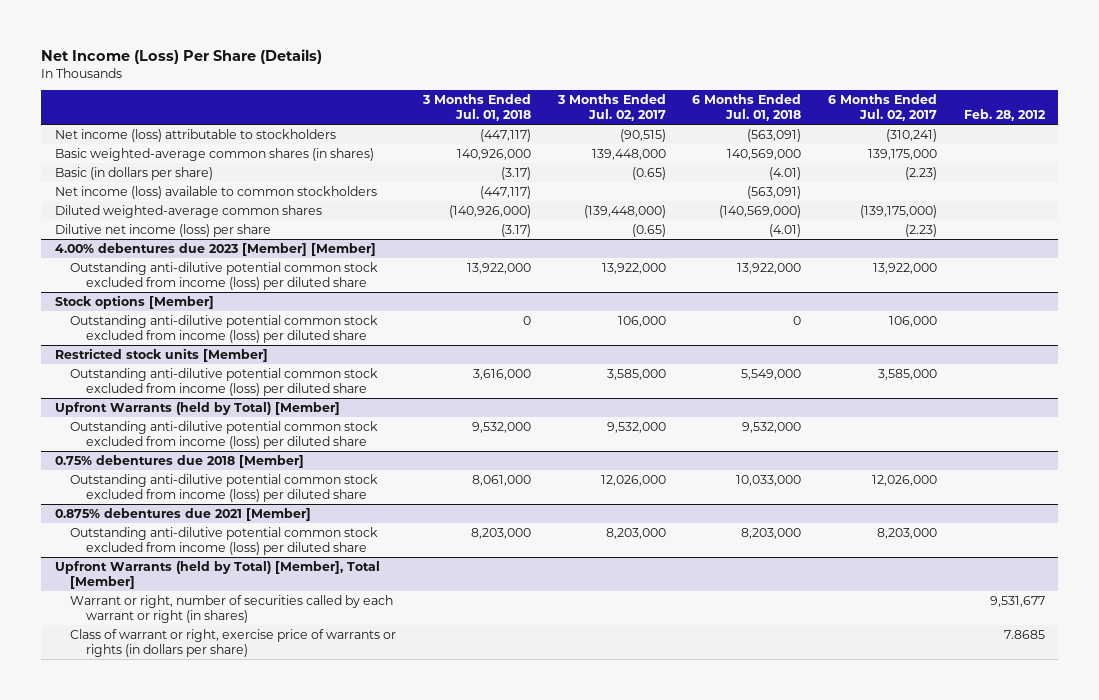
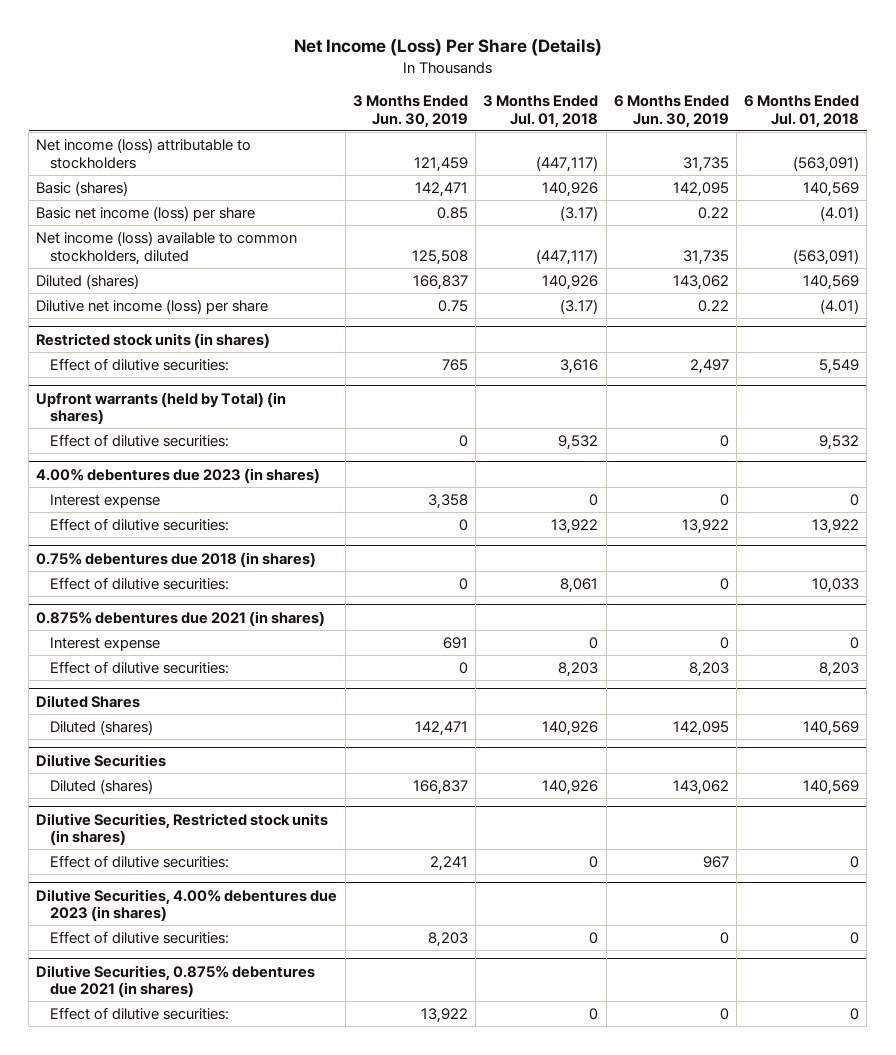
- | 3 Months Ended Jul. 01, 2018 | 3 Months Ended Jul. 02, 2017 | 6 Months Ended Jul. 01, 2018 | 6 Months Ended Jul. 02, 2017 | Feb. 28, 2012
+ | 3 Months Ended Jun. 30, 2019 | 3 Months Ended Jul. 01, 2018 | 6 Months Ended Jun. 30, 2019 | 6 Months Ended Jul. 01, 2018
- Basic weighted-average common shares (in shares) | 140,926,000 | 139,448,000 | 140,569,000 | 139,175,000 |
- Basic (in dollars per share) | (3.17) | (0.65) | (4.01) | (2.23) |
- Net income (loss) available to common stockholders | (447,117) | | (563,091) | |
- Diluted weighted-average common shares | (140,926,000) | (139,448,000) | (140,569,000) | (139,175,000) |
+ Basic (shares) | 142,471 | 140,926 | 142,095 | 140,569
+ Basic net income (loss) per share | 0.85 | (3.17) | 0.22 | (4.01)
+ Net income (loss) available to common stockholders, diluted | 125,508 | (447,117) | 31,735 | (563,091)
+ Diluted (shares) | 166,837 | 140,926 | 143,062 | 140,569
- 4.00% debentures due 2023 [Member] [Member]
- Outstanding anti-dilutive potential common stock excluded from income (loss) per diluted share | 13,922,000 | 13,922,000 | 13,922,000 | 13,922,000 |
- Stock options [Member]
- Outstanding anti-dilutive potential common stock excluded from income (loss) per diluted share | 0 | 106,000 | 0 | 106,000 |
- Restricted stock units [Member]
- Outstanding anti-dilutive potential common stock excluded from income (loss) per diluted share | 3,616,000 | 3,585,000 | 5,549,000 | 3,585,000 |
- Upfront Warrants (held by Total) [Member]
- Outstanding anti-dilutive potential common stock excluded from income (loss) per diluted share | 9,532,000 | 9,532,000 | 9,532,000 | |
- 0.75% debentures due 2018 [Member]
- Outstanding anti-dilutive potential common stock excluded from income (loss) per diluted share | 8,061,000 | 12,026,000 | 10,033,000 | 12,026,000 |
- 0.875% debentures due 2021 [Member]
- Outstanding anti-dilutive potential common stock excluded from income (loss) per diluted share | 8,203,000 | 8,203,000 | 8,203,000 | 8,203,000 |
- Upfront Warrants (held by Total) [Member], Total [Member]
- Warrant or right, number of securities called by each warrant or right (in shares) | | | | | 9,531,677
- Class of warrant or right, exercise price of warrants or rights (in dollars per share) | | | | | 7.8685
+ Restricted stock units (in shares)
+ Effect of dilutive securities: | 765 | 3,616 | 2,497 | 5,549
+ Upfront warrants (held by Total) (in shares)
+ Effect of dilutive securities: | 0 | 9,532 | 0 | 9,532
+ 4.00% debentures due 2023 (in shares)
+ Interest expense | 3,358 | 0 | 0 | 0
+ Effect of dilutive securities: | 0 | 13,922 | 13,922 | 13,922
+ 0.75% debentures due 2018 (in shares)
+ Effect of dilutive securities: | 0 | 8,061 | 0 | 10,033
+ 0.875% debentures due 2021 (in shares)
+ Interest expense | 691 | 0 | 0 | 0
+ Effect of dilutive securities: | 0 | 8,203 | 8,203 | 8,203
+ Diluted Shares
+ Diluted (shares) | 142,471 | 140,926 | 142,095 | 140,569
+ Dilutive Securities
+ Diluted (shares) | 166,837 | 140,926 | 143,062 | 140,569
+ Dilutive Securities, Restricted stock units (in shares)
+ Effect of dilutive securities: | 2,241 | 0 | 967 | 0
+ Dilutive Securities, 4.00% debentures due 2023 (in shares)
+ Effect of dilutive securities: | 8,203 | 0 | 0 | 0
+ Dilutive Securities, 0.875% debentures due 2021 (in shares)
+ Effect of dilutive securities: | 13,922 | 0 | 0 | 0

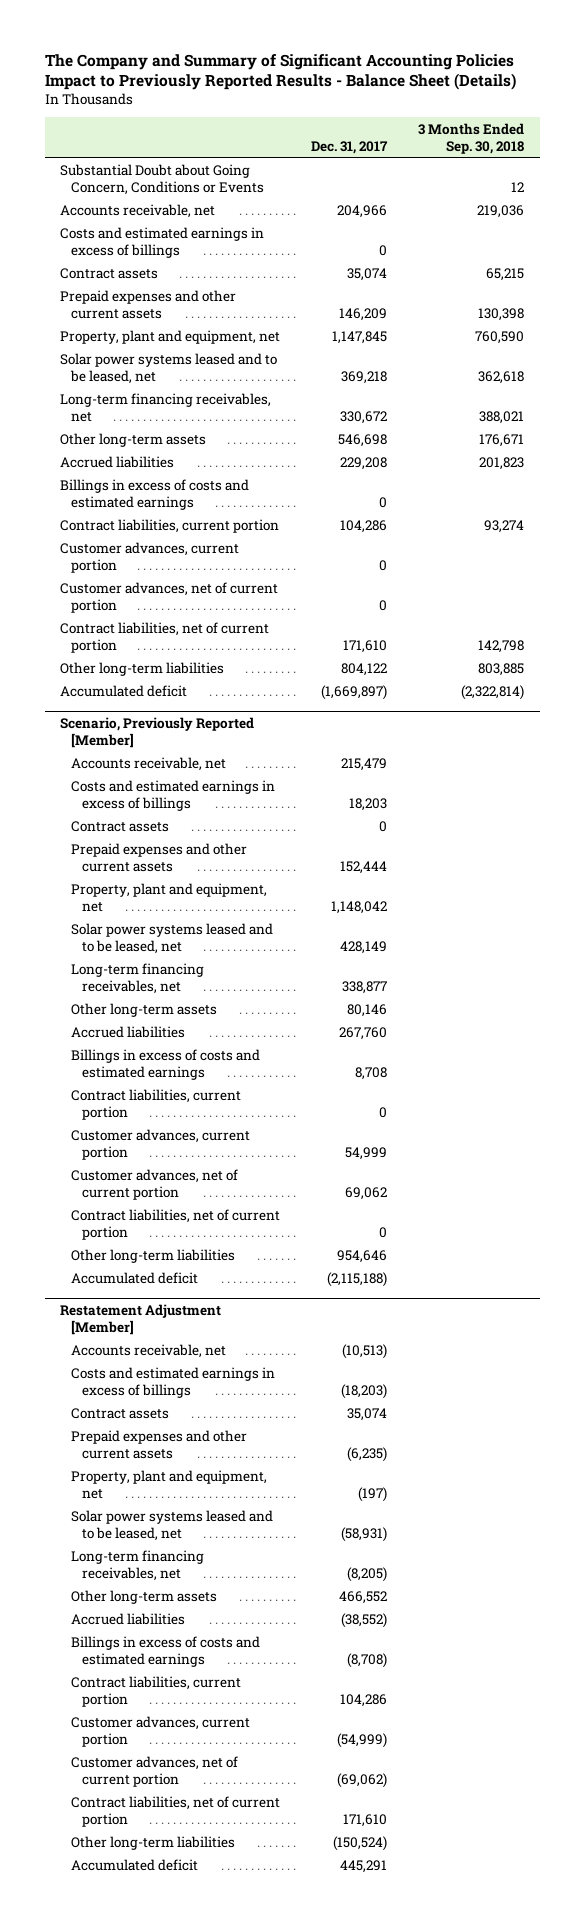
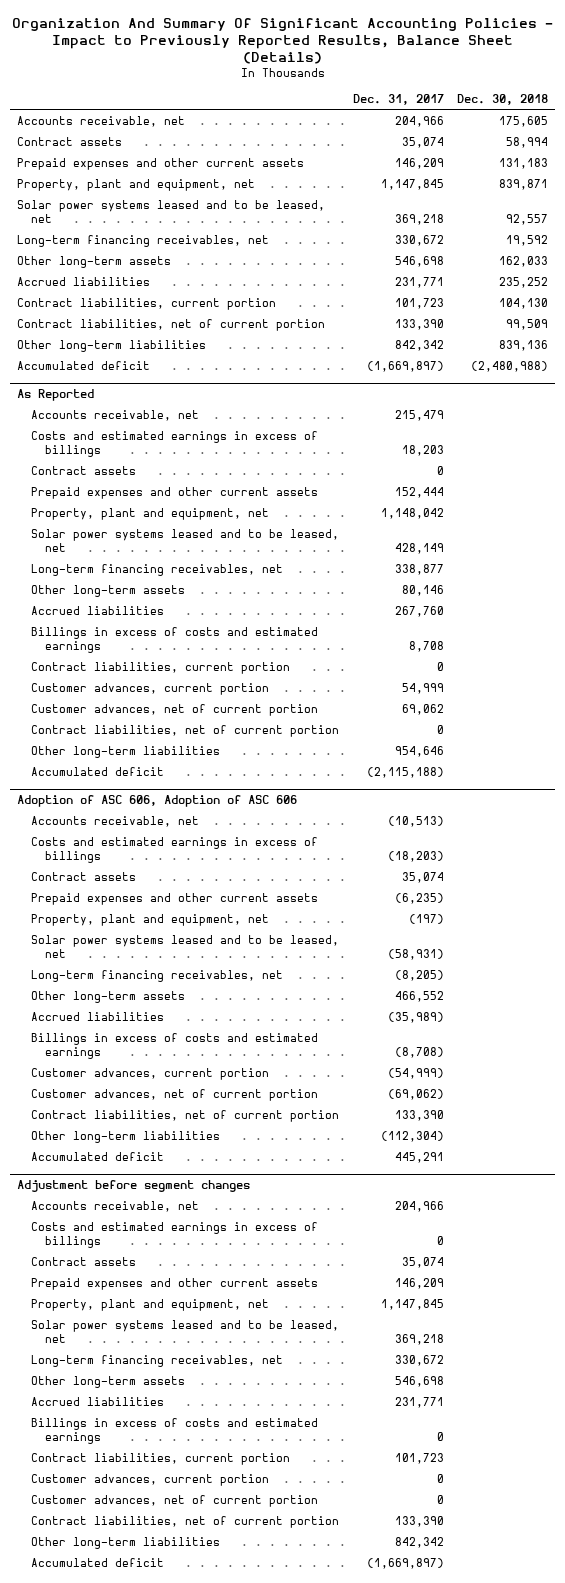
- The Company and Summary of Significant Accounting Policies Impact to Previously Reported Results - Balance Sheet (Details)
+ Organization And Summary Of Significant Accounting Policies - Impact to Previously Reported Results, Balance Sheet (Details)
- | Dec. 31, 2017 | 3 Months Ended Sep. 30, 2018
+ | Dec. 31, 2017 | Dec. 30, 2018
- Substantial Doubt about Going Concern, Conditions or Events | | 12
- Costs and estimated earnings in excess of billings | 0 |
- Accrued liabilities | 229,208 | 201,823
- Billings in excess of costs and estimated earnings | 0 |
- Contract liabilities, current portion | 104,286 | 93,274
- Customer advances, current portion | 0 |
- Customer advances, net of current portion | 0 |
- Contract liabilities, net of current portion | 171,610 | 142,798
- Other long-term liabilities | 804,122 | 803,885
+ Accrued liabilities | 231,771 | 235,252
+ Contract liabilities, current portion | 101,723 | 104,130
+ Contract liabilities, net of current portion | 133,390 | 99,509
+ Other long-term liabilities | 842,342 | 839,136
- Scenario, Previously Reported [Member]
+ As Reported
- Restatement Adjustment [Member]
+ Adoption of ASC 606, Adoption of ASC 606
- Accrued liabilities | (38,552) |
+ Accrued liabilities | (35,989) |
- Contract liabilities, current portion | 104,286 |
- Contract liabilities, net of current portion | 171,610 |
- Other long-term liabilities | (150,524) |
+ Contract liabilities, net of current portion | 133,390 |
+ Other long-term liabilities | (112,304) |
+ Adjustment before segment changes
+ Accounts receivable, net | 204,966 |
+ Costs and estimated earnings in excess of billings | 0 |
+ Contract assets | 35,074 |
+ Prepaid expenses and other current assets | 146,209 |
+ Property, plant and equipment, net | 1,147,845 |
+ Solar power systems leased and to be leased, net | 369,218 |
+ Long-term financing receivables, net | 330,672 |
+ Other long-term assets | 546,698 |
+ Accrued liabilities | 231,771 |
+ Billings in excess of costs and estimated earnings | 0 |
+ Contract liabilities, current portion | 101,723 |
+ Customer advances, current portion | 0 |
+ Customer advances, net of current portion | 0 |
+ Contract liabilities, net of current portion | 133,390 |
+ Other long-term liabilities | 842,342 |
+ Accumulated deficit | (1,669,897) |

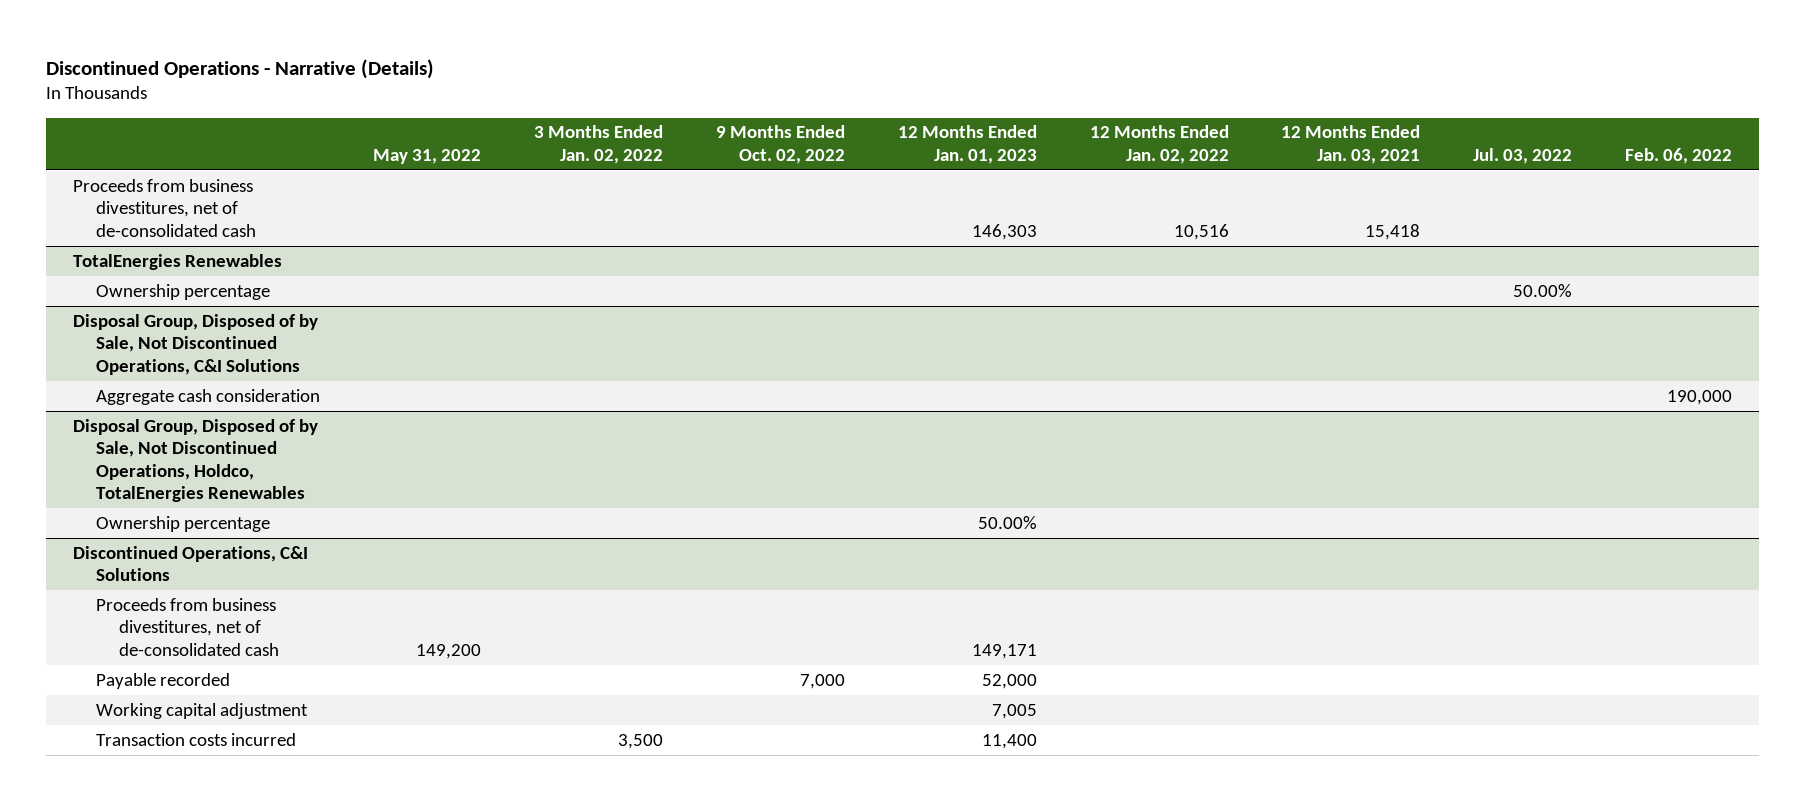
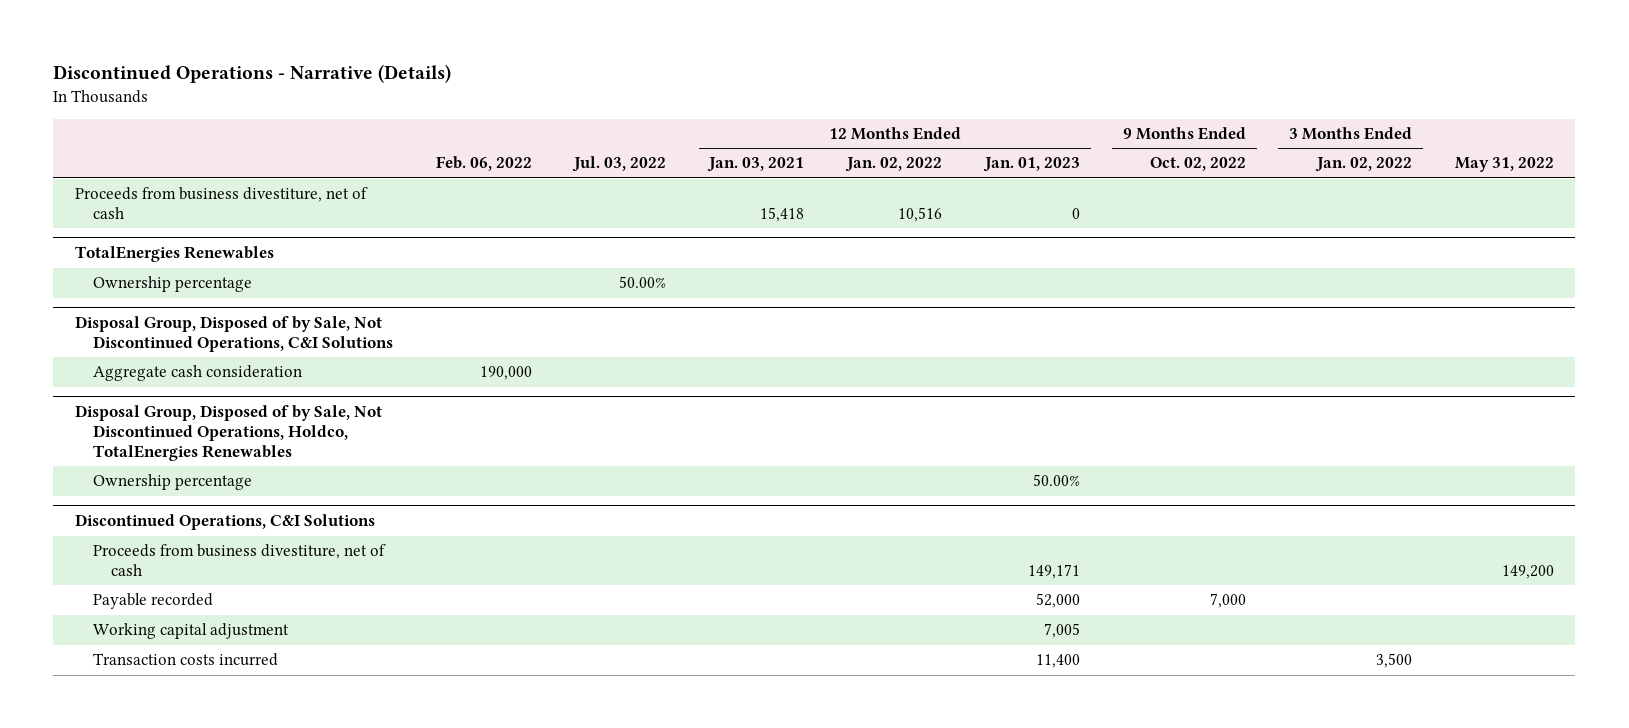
- | May 31, 2022 | 3 Months Ended Jan. 02, 2022 | 9 Months Ended Oct. 02, 2022 | 12 Months Ended Jan. 01, 2023 | 12 Months Ended Jan. 02, 2022 | 12 Months Ended Jan. 03, 2021 | Jul. 03, 2022 | Feb. 06, 2022
+ | Feb. 06, 2022 | Jul. 03, 2022 | 12 Months Ended Jan. 03, 2021 | 12 Months Ended Jan. 02, 2022 | 12 Months Ended Jan. 01, 2023 | 9 Months Ended Oct. 02, 2022 | 3 Months Ended Jan. 02, 2022 | May 31, 2022
- Proceeds from business divestitures, net of de-consolidated cash | | | | 146,303 | 10,516 | 15,418 | |
+ Proceeds from business divestiture, net of cash | | | 15,418 | 10,516 | 0 | | |
@ Discontinued Operations, C&I Solutions
- Proceeds from business divestitures, net of de-consolidated cash | 149,200 | | | 149,171 | | | |
+ Proceeds from business divestiture, net of cash | | | | | 149,171 | | | 149,200

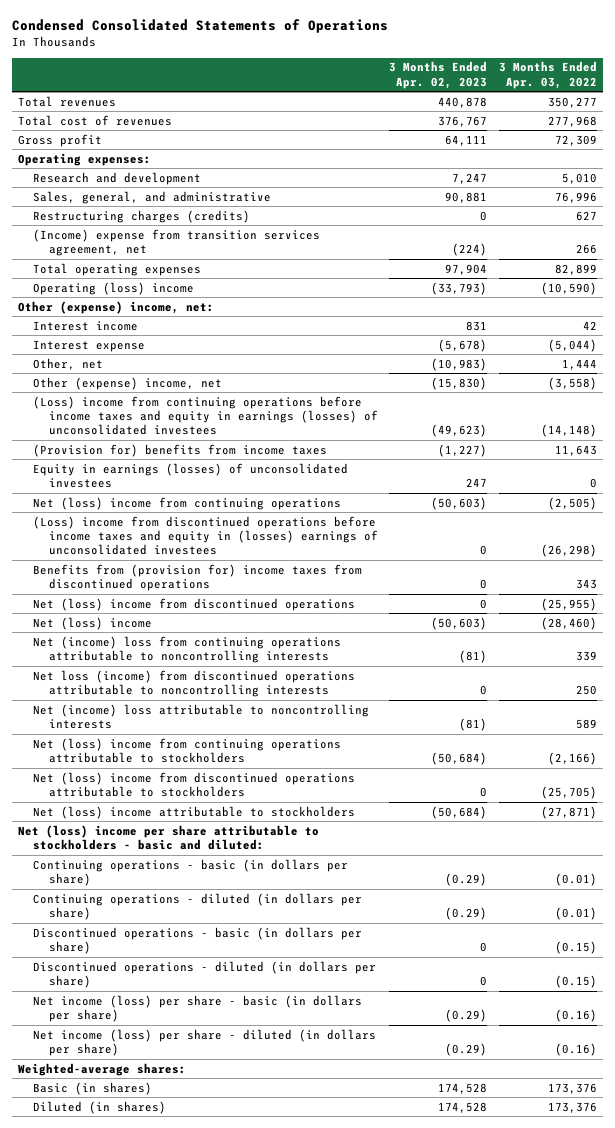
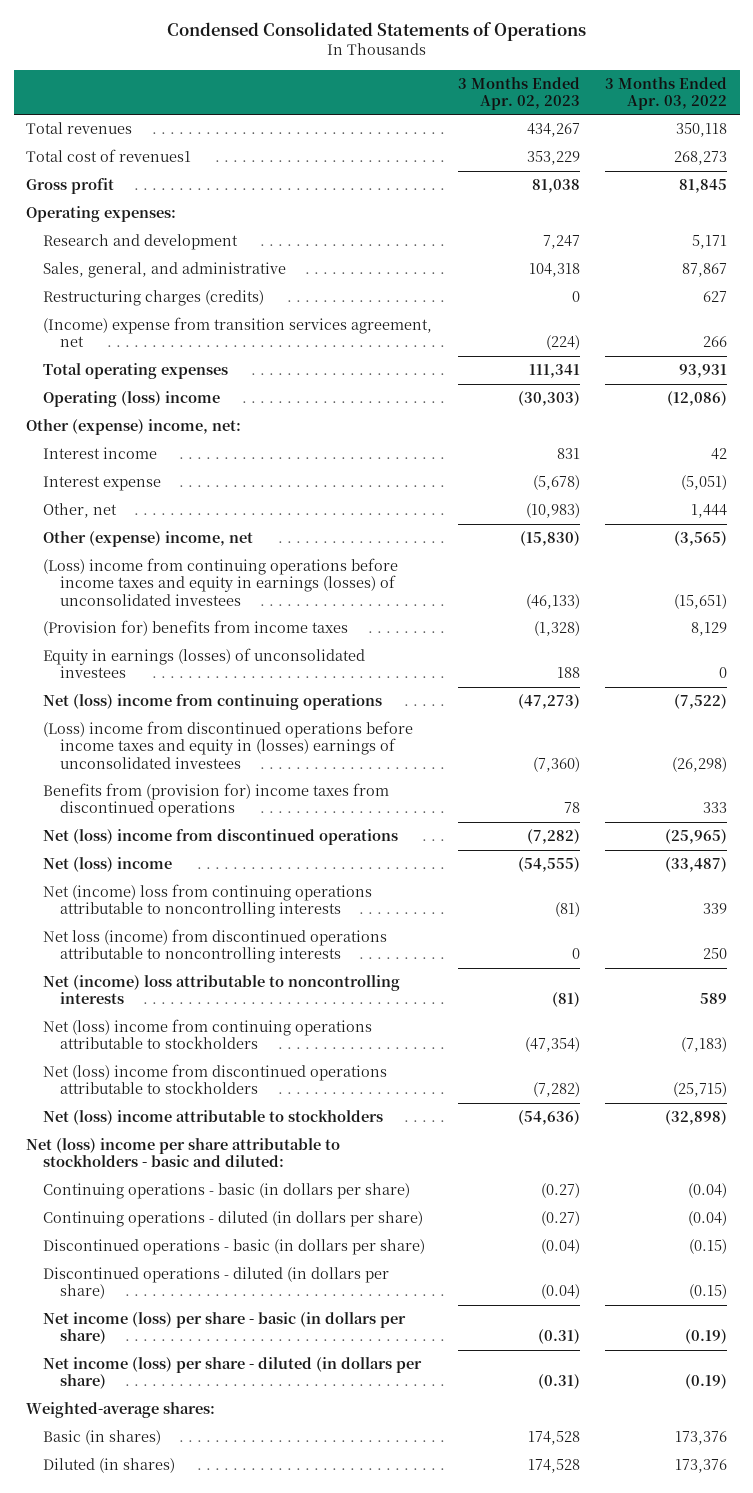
- Total revenues | 440,878 | 350,277
- Total cost of revenues | 376,767 | 277,968
- Gross profit | 64,111 | 72,309
+ Total revenues | 434,267 | 350,118
+ Total cost of revenues1 | 353,229 | 268,273
+ Gross profit | 81,038 | 81,845
- Research and development | 7,247 | 5,010
- Sales, general, and administrative | 90,881 | 76,996
+ Research and development | 7,247 | 5,171
+ Sales, general, and administrative | 104,318 | 87,867
- Total operating expenses | 97,904 | 82,899
- Operating (loss) income | (33,793) | (10,590)
+ Total operating expenses | 111,341 | 93,931
+ Operating (loss) income | (30,303) | (12,086)
- Interest expense | (5,678) | (5,044)
+ Interest expense | (5,678) | (5,051)
- Other (expense) income, net | (15,830) | (3,558)
- (Loss) income from continuing operations before income taxes and equity in earnings (losses) of unconsolidated investees | (49,623) | (14,148)
- (Provision for) benefits from income taxes | (1,227) | 11,643
- Equity in earnings (losses) of unconsolidated investees | 247 | 0
- Net (loss) income from continuing operations | (50,603) | (2,505)
- (Loss) income from discontinued operations before income taxes and equity in (losses) earnings of unconsolidated investees | 0 | (26,298)
- Benefits from (provision for) income taxes from discontinued operations | 0 | 343
- Net (loss) income from discontinued operations | 0 | (25,955)
- Net (loss) income | (50,603) | (28,460)
+ Other (expense) income, net | (15,830) | (3,565)
+ (Loss) income from continuing operations before income taxes and equity in earnings (losses) of unconsolidated investees | (46,133) | (15,651)
+ (Provision for) benefits from income taxes | (1,328) | 8,129
+ Equity in earnings (losses) of unconsolidated investees | 188 | 0
+ Net (loss) income from continuing operations | (47,273) | (7,522)
+ (Loss) income from discontinued operations before income taxes and equity in (losses) earnings of unconsolidated investees | (7,360) | (26,298)
+ Benefits from (provision for) income taxes from discontinued operations | 78 | 333
+ Net (loss) income from discontinued operations | (7,282) | (25,965)
+ Net (loss) income | (54,555) | (33,487)
- Net (loss) income from continuing operations attributable to stockholders | (50,684) | (2,166)
- Net (loss) income from discontinued operations attributable to stockholders | 0 | (25,705)
- Net (loss) income attributable to stockholders | (50,684) | (27,871)
+ Net (loss) income from continuing operations attributable to stockholders | (47,354) | (7,183)
+ Net (loss) income from discontinued operations attributable to stockholders | (7,282) | (25,715)
+ Net (loss) income attributable to stockholders | (54,636) | (32,898)
- Continuing operations - basic (in dollars per share) | (0.29) | (0.01)
- Continuing operations - diluted (in dollars per share) | (0.29) | (0.01)
- Discontinued operations - basic (in dollars per share) | 0 | (0.15)
- Discontinued operations - diluted (in dollars per share) | 0 | (0.15)
- Net income (loss) per share - basic (in dollars per share) | (0.29) | (0.16)
- Net income (loss) per share - diluted (in dollars per share) | (0.29) | (0.16)
+ Continuing operations - basic (in dollars per share) | (0.27) | (0.04)
+ Continuing operations - diluted (in dollars per share) | (0.27) | (0.04)
+ Discontinued operations - basic (in dollars per share) | (0.04) | (0.15)
+ Discontinued operations - diluted (in dollars per share) | (0.04) | (0.15)
+ Net income (loss) per share - basic (in dollars per share) | (0.31) | (0.19)
+ Net income (loss) per share - diluted (in dollars per share) | (0.31) | (0.19)

